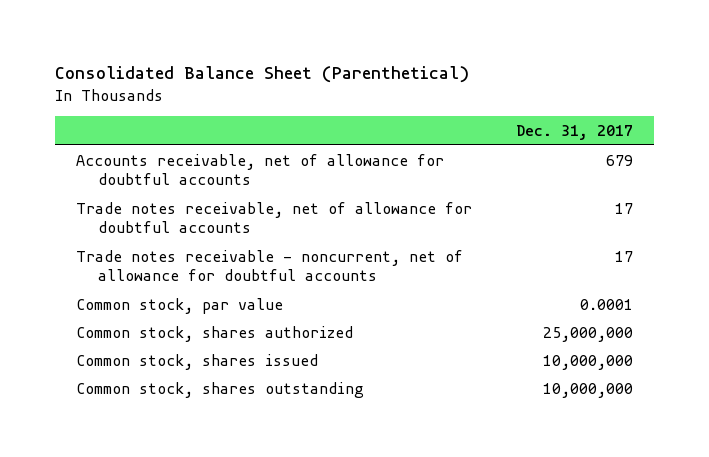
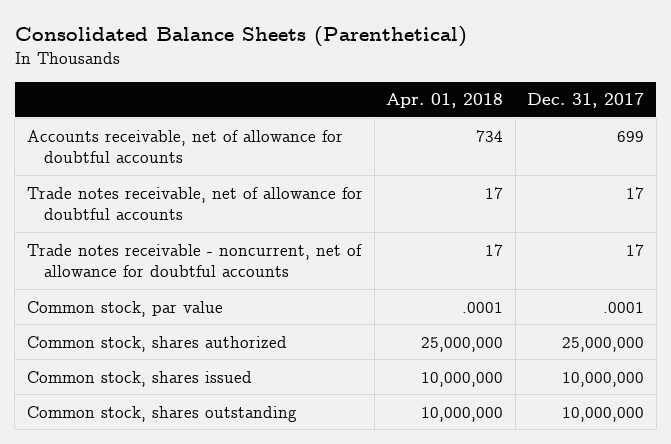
- Consolidated Balance Sheet (Parenthetical)
+ Consolidated Balance Sheets (Parenthetical)
- | Dec. 31, 2017
+ | Apr. 01, 2018 | Dec. 31, 2017
- Accounts receivable, net of allowance for doubtful accounts | 679
+ Accounts receivable, net of allowance for doubtful accounts | 734 | 699
- Common stock, par value | 0.0001
+ Common stock, par value | .0001 | .0001

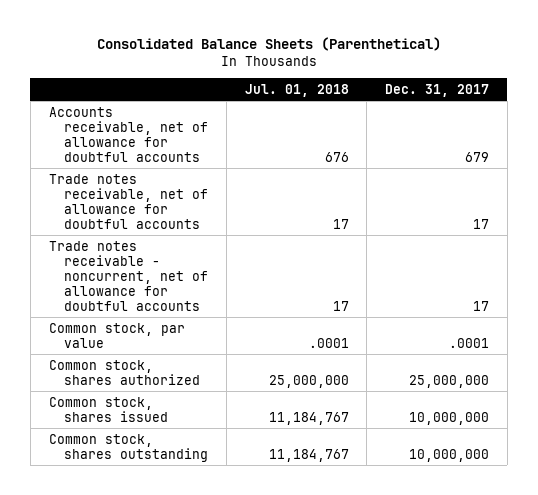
- | Apr. 01, 2018 | Dec. 31, 2017
+ | Jul. 01, 2018 | Dec. 31, 2017
- Accounts receivable, net of allowance for doubtful accounts | 734 | 699
+ Accounts receivable, net of allowance for doubtful accounts | 676 | 679

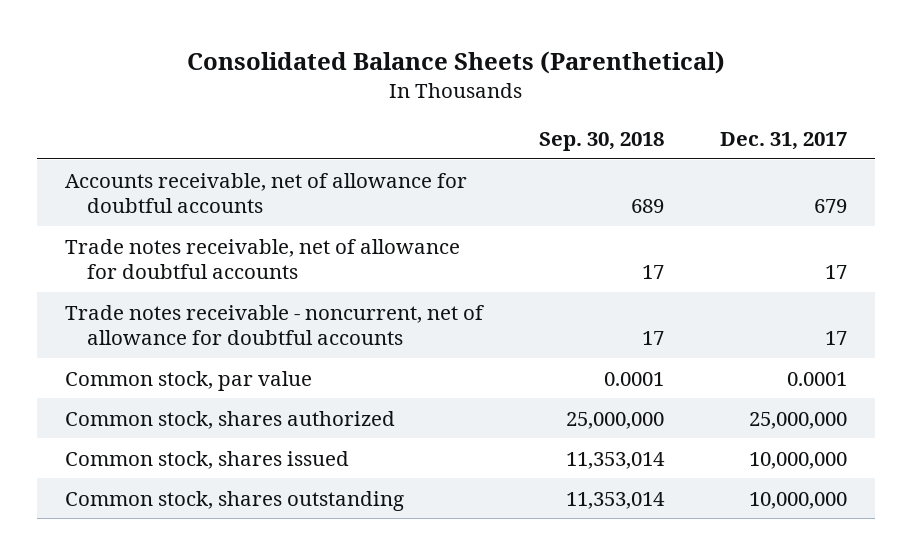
- | Jul. 01, 2018 | Dec. 31, 2017
+ | Sep. 30, 2018 | Dec. 31, 2017
- Common stock, par value | .0001 | .0001
+ Common stock, par value | 0.0001 | 0.0001

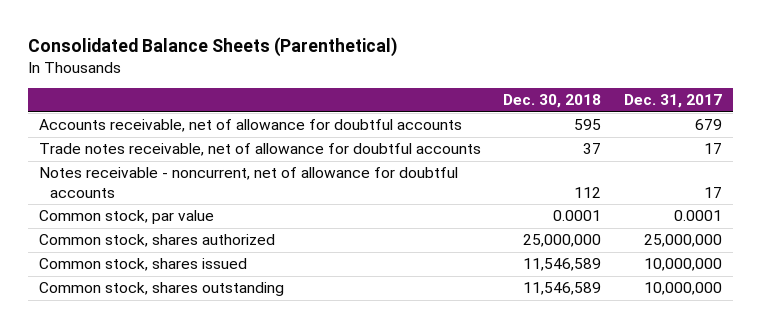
- | Sep. 30, 2018 | Dec. 31, 2017
+ | Dec. 30, 2018 | Dec. 31, 2017
- Trade notes receivable - noncurrent, net of allowance for doubtful accounts | 17 | 17
+ Notes receivable - noncurrent, net of allowance for doubtful accounts | 112 | 17

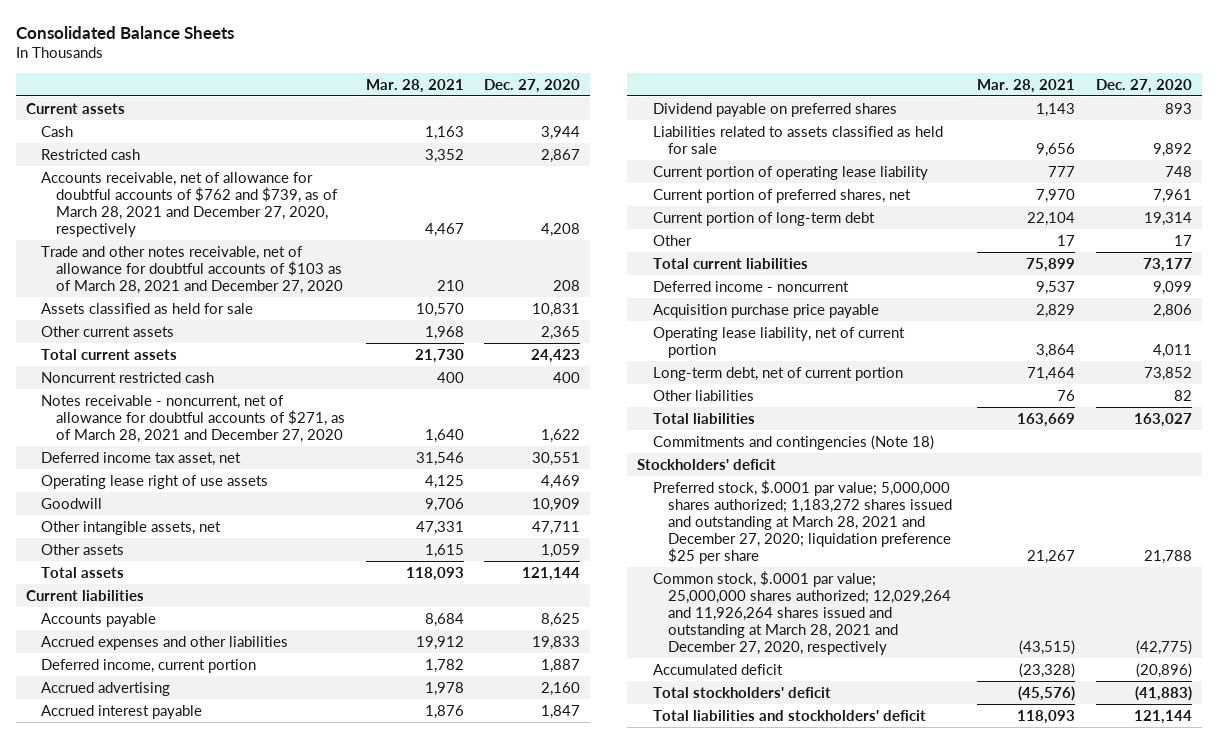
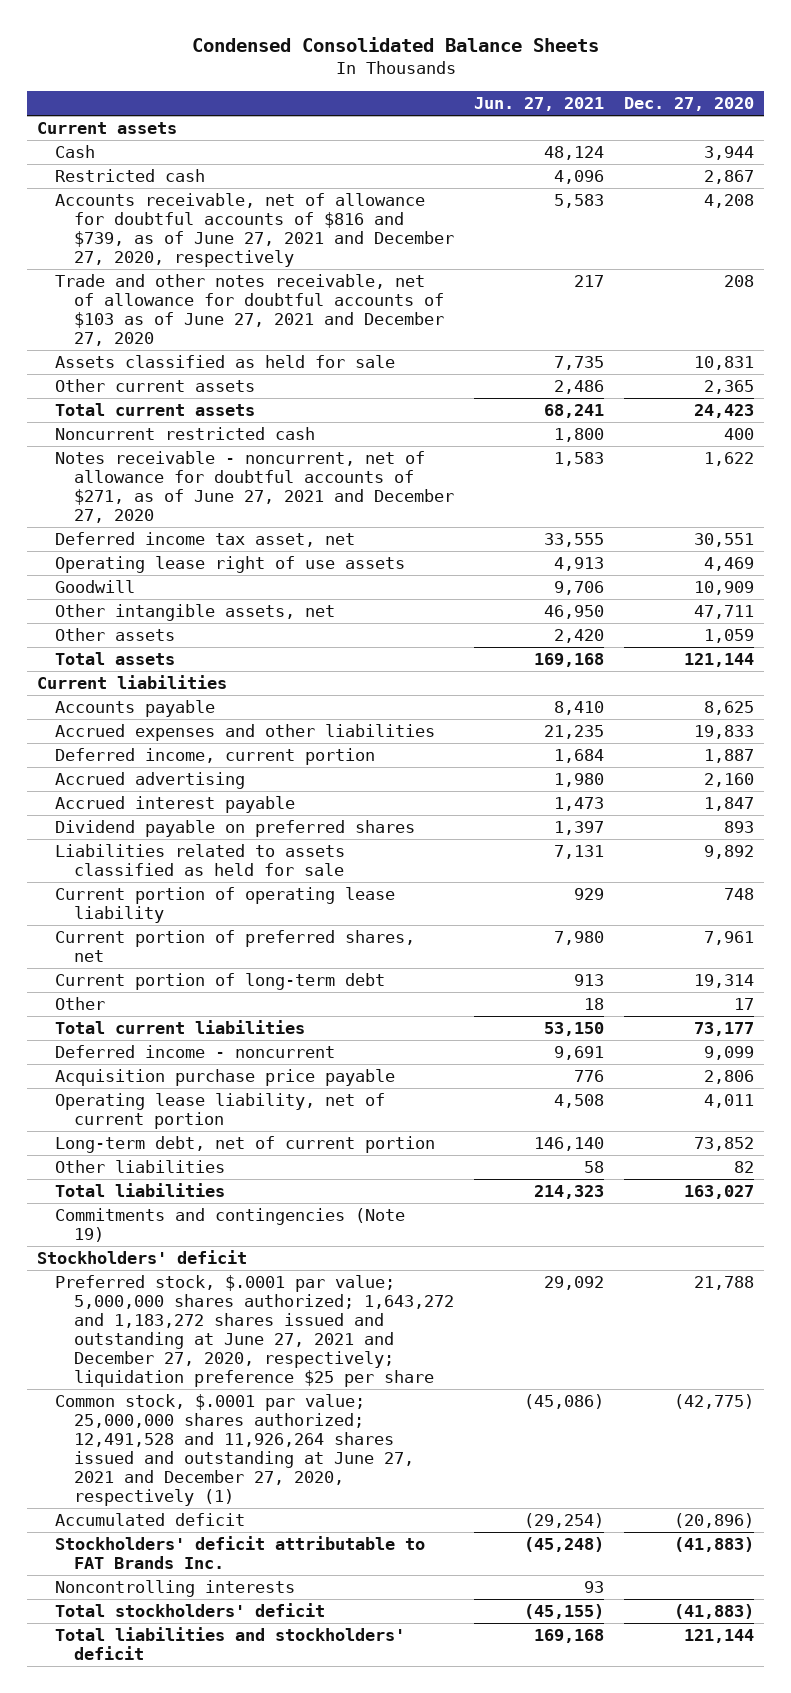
- Consolidated Balance Sheets
+ Condensed Consolidated Balance Sheets
- | Mar. 28, 2021 | Dec. 27, 2020
+ | Jun. 27, 2021 | Dec. 27, 2020
- Accounts receivable, net of allowance for doubtful accounts of $762 and $739, as of March 28, 2021 and December 27, 2020, respectively | 4,467 | 4,208
- Trade and other notes receivable, net of allowance for doubtful accounts of $103 as of March 28, 2021 and December 27, 2020 | 210 | 208
+ Accounts receivable, net of allowance for doubtful accounts of $816 and $739, as of June 27, 2021 and December 27, 2020, respectively | 5,583 | 4,208
+ Trade and other notes receivable, net of allowance for doubtful accounts of $103 as of June 27, 2021 and December 27, 2020 | 217 | 208
- Notes receivable - noncurrent, net of allowance for doubtful accounts of $271, as of March 28, 2021 and December 27, 2020 | 1,640 | 1,622
+ Notes receivable - noncurrent, net of allowance for doubtful accounts of $271, as of June 27, 2021 and December 27, 2020 | 1,583 | 1,622
- Commitments and contingencies (Note 18)
+ Commitments and contingencies (Note 19)
- Preferred stock, $.0001 par value; 5,000,000 shares authorized; 1,183,272 shares issued and outstanding at March 28, 2021 and December 27, 2020; liquidation preference $25 per share | 21,267 | 21,788
- Common stock, $.0001 par value; 25,000,000 shares authorized; 12,029,264 and 11,926,264 shares issued and outstanding at March 28, 2021 and December 27, 2020, respectively | (43,515) | (42,775)
+ Preferred stock, $.0001 par value; 5,000,000 shares authorized; 1,643,272 and 1,183,272 shares issued and outstanding at June 27, 2021 and December 27, 2020, respectively; liquidation preference $25 per share | 29,092 | 21,788
+ Common stock, $.0001 par value; 25,000,000 shares authorized; 12,491,528 and 11,926,264 shares issued and outstanding at June 27, 2021 and December 27, 2020, respectively (1) | (45,086) | (42,775)
+ Stockholders' deficit attributable to FAT Brands Inc. | (45,248) | (41,883)
+ Noncontrolling interests | 93 |

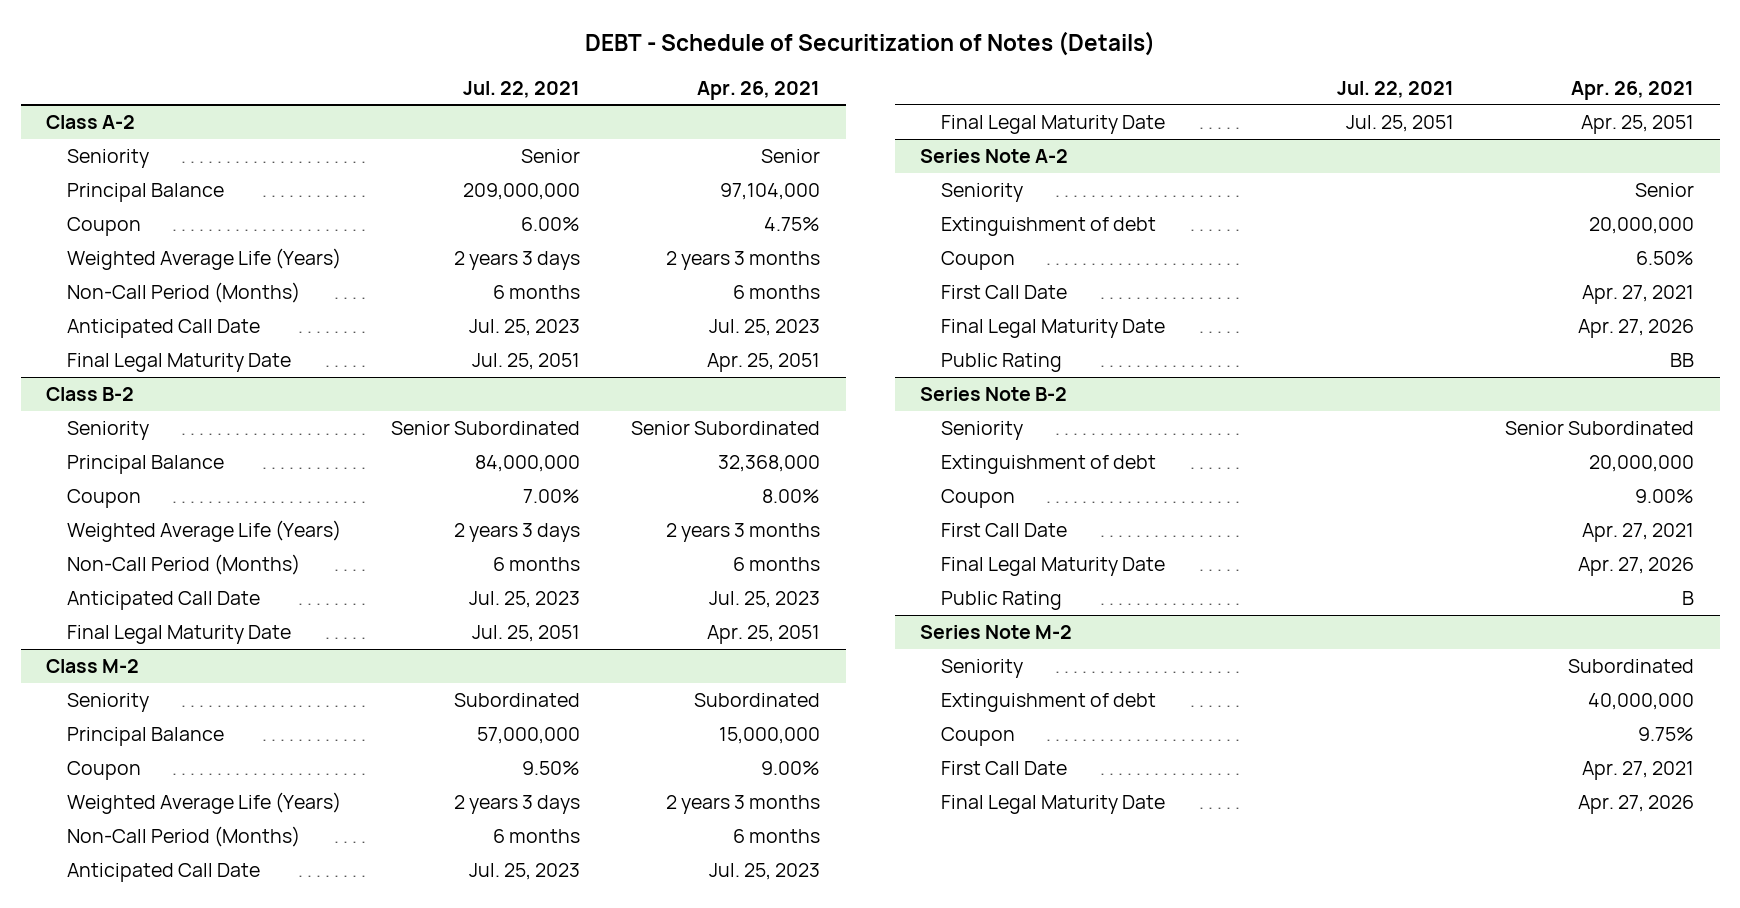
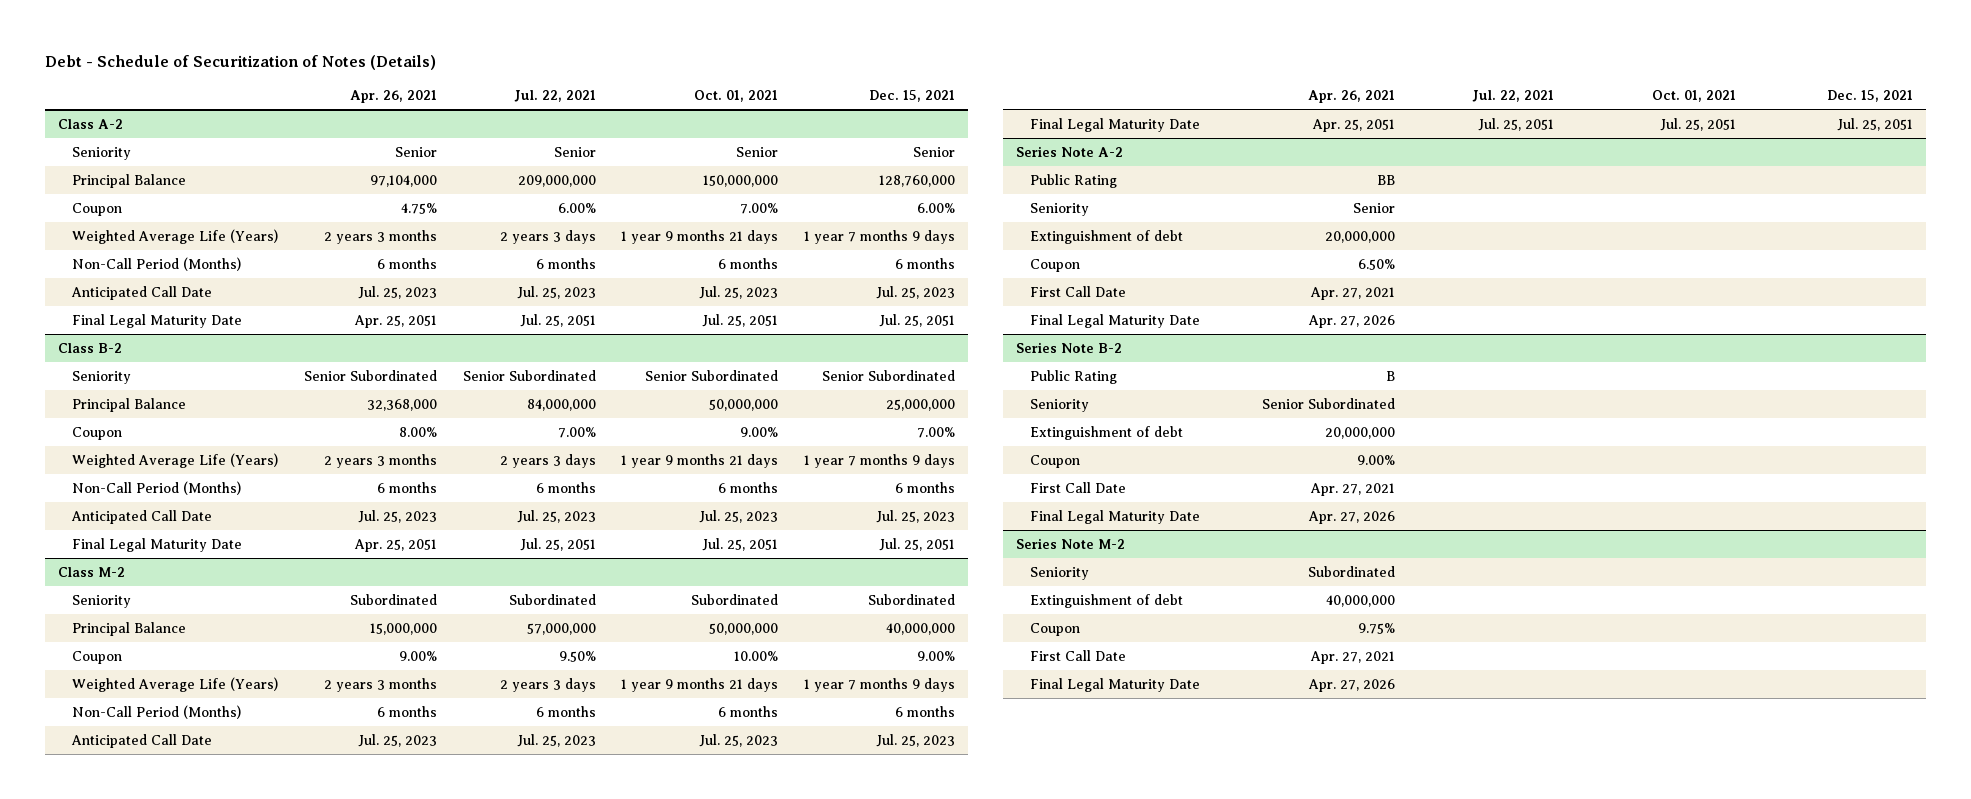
- DEBT - Schedule of Securitization of Notes (Details)
+ Debt - Schedule of Securitization of Notes (Details)
- | Jul. 22, 2021 | Apr. 26, 2021
+ | Apr. 26, 2021 | Jul. 22, 2021 | Oct. 01, 2021 | Dec. 15, 2021
@ Series Note A-2
moved up: Public Rating | BB | | |
@ Series Note B-2
moved up: Public Rating | B | | |

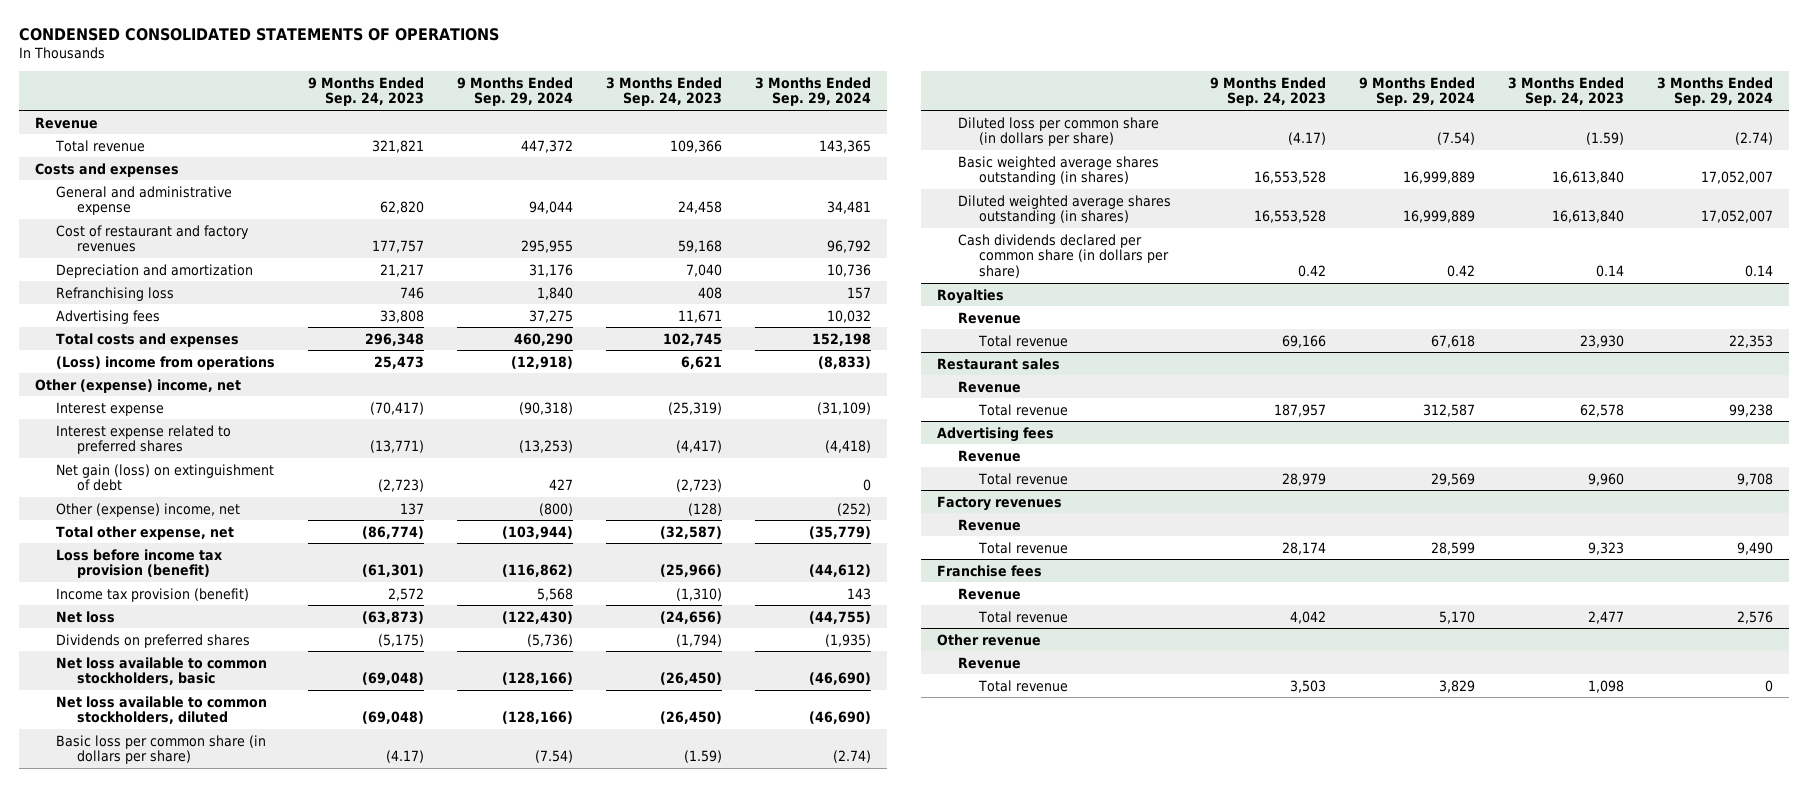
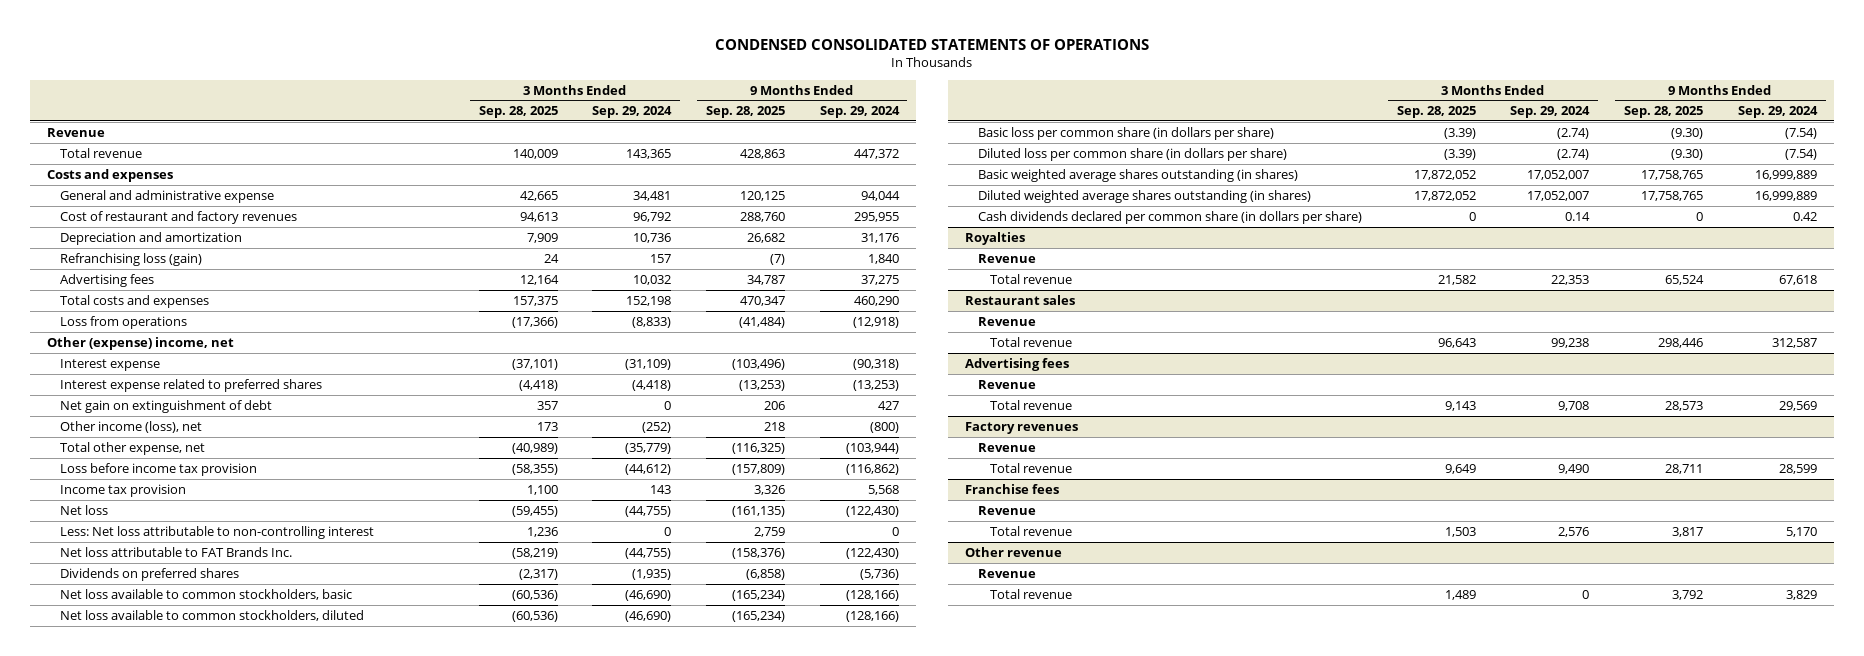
- | 9 Months Ended Sep. 24, 2023 | 9 Months Ended Sep. 29, 2024 | 3 Months Ended Sep. 24, 2023 | 3 Months Ended Sep. 29, 2024
+ | 3 Months Ended Sep. 28, 2025 | 3 Months Ended Sep. 29, 2024 | 9 Months Ended Sep. 28, 2025 | 9 Months Ended Sep. 29, 2024
- Refranchising loss | 746 | 1,840 | 408 | 157
+ Refranchising loss (gain) | 24 | 157 | (7) | 1,840
- (Loss) income from operations | 25,473 | (12,918) | 6,621 | (8,833)
+ Loss from operations | (17,366) | (8,833) | (41,484) | (12,918)
- Net gain (loss) on extinguishment of debt | (2,723) | 427 | (2,723) | 0
- Other (expense) income, net | 137 | (800) | (128) | (252)
+ Net gain on extinguishment of debt | 357 | 0 | 206 | 427
+ Other income (loss), net | 173 | (252) | 218 | (800)
- Loss before income tax provision (benefit) | (61,301) | (116,862) | (25,966) | (44,612)
- Income tax provision (benefit) | 2,572 | 5,568 | (1,310) | 143
+ Loss before income tax provision | (58,355) | (44,612) | (157,809) | (116,862)
+ Income tax provision | 1,100 | 143 | 3,326 | 5,568
+ Less: Net loss attributable to non-controlling interest | 1,236 | 0 | 2,759 | 0
+ Net loss attributable to FAT Brands Inc. | (58,219) | (44,755) | (158,376) | (122,430)

